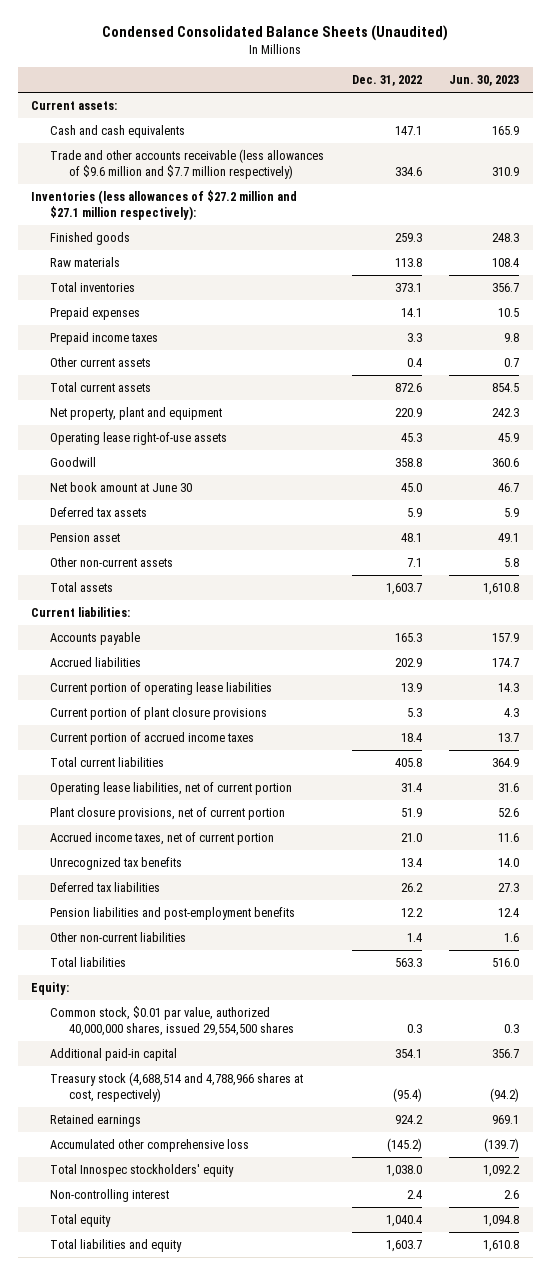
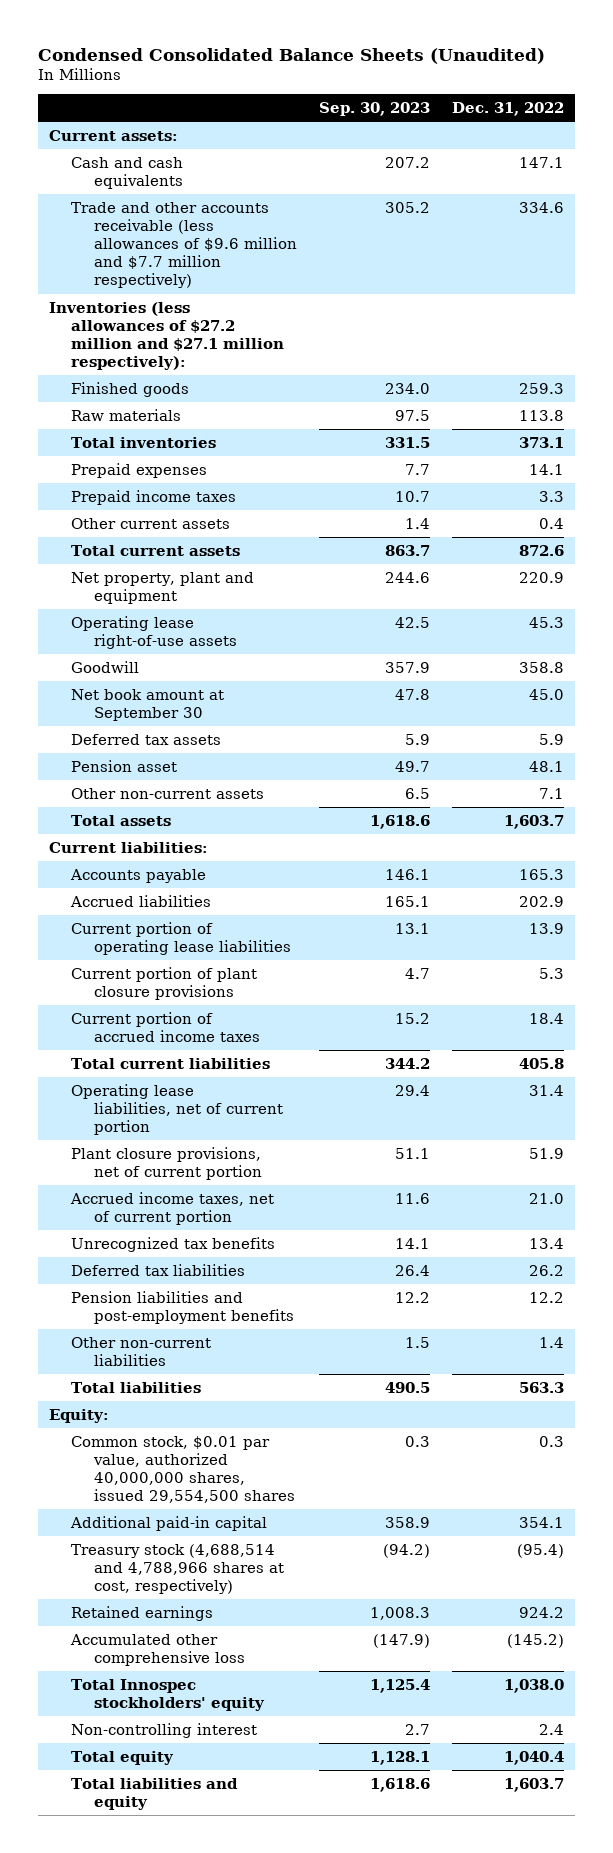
- | Dec. 31, 2022 | Jun. 30, 2023
+ | Sep. 30, 2023 | Dec. 31, 2022
- Net book amount at June 30 | 45.0 | 46.7
+ Net book amount at September 30 | 47.8 | 45.0

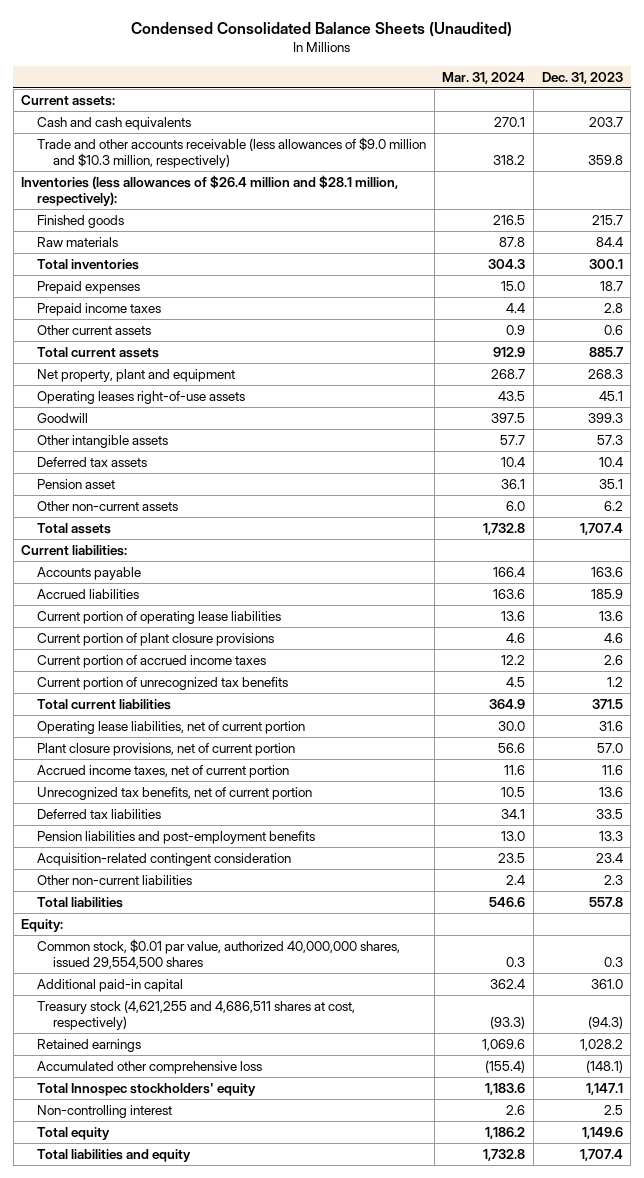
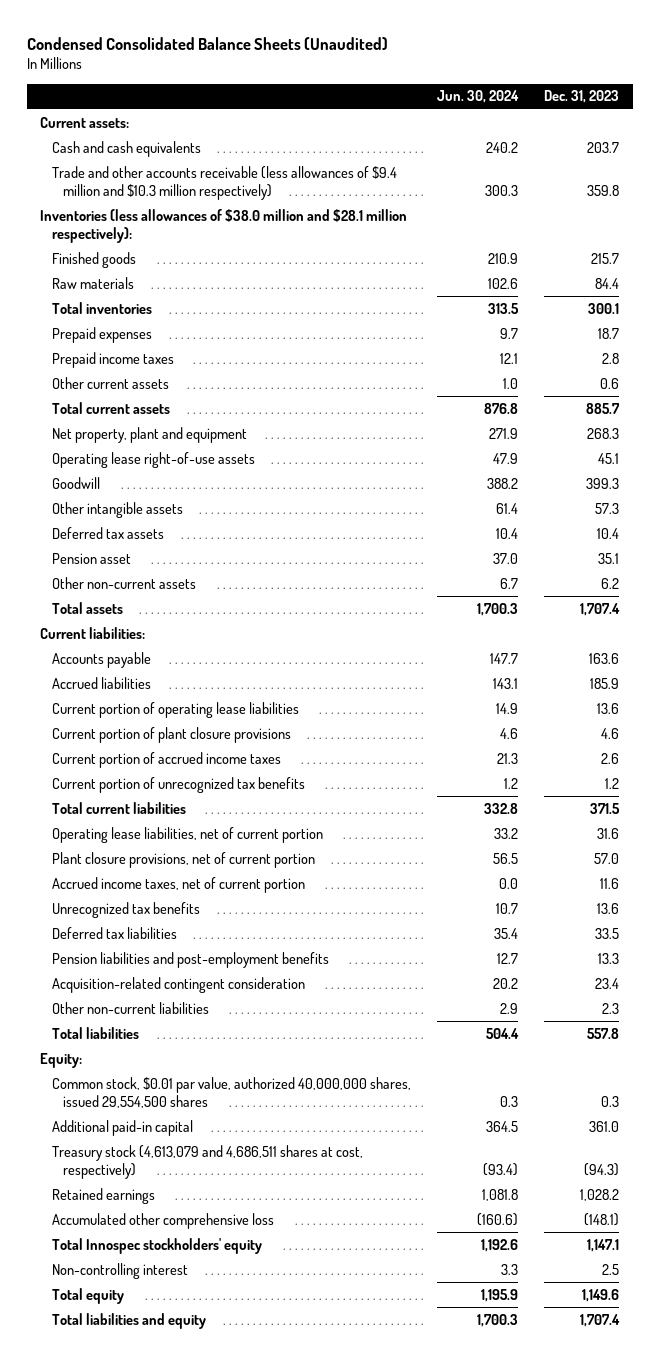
- | Mar. 31, 2024 | Dec. 31, 2023
+ | Jun. 30, 2024 | Dec. 31, 2023
- Trade and other accounts receivable (less allowances of $9.0 million and $10.3 million, respectively) | 318.2 | 359.8
- Inventories (less allowances of $26.4 million and $28.1 million, respectively):
+ Trade and other accounts receivable (less allowances of $9.4 million and $10.3 million respectively) | 300.3 | 359.8
+ Inventories (less allowances of $38.0 million and $28.1 million respectively):
- Operating leases right-of-use assets | 43.5 | 45.1
+ Operating lease right-of-use assets | 47.9 | 45.1
- Unrecognized tax benefits, net of current portion | 10.5 | 13.6
+ Unrecognized tax benefits | 10.7 | 13.6
- Treasury stock (4,621,255 and 4,686,511 shares at cost, respectively) | (93.3) | (94.3)
+ Treasury stock (4,613,079 and 4,686,511 shares at cost, respectively) | (93.4) | (94.3)

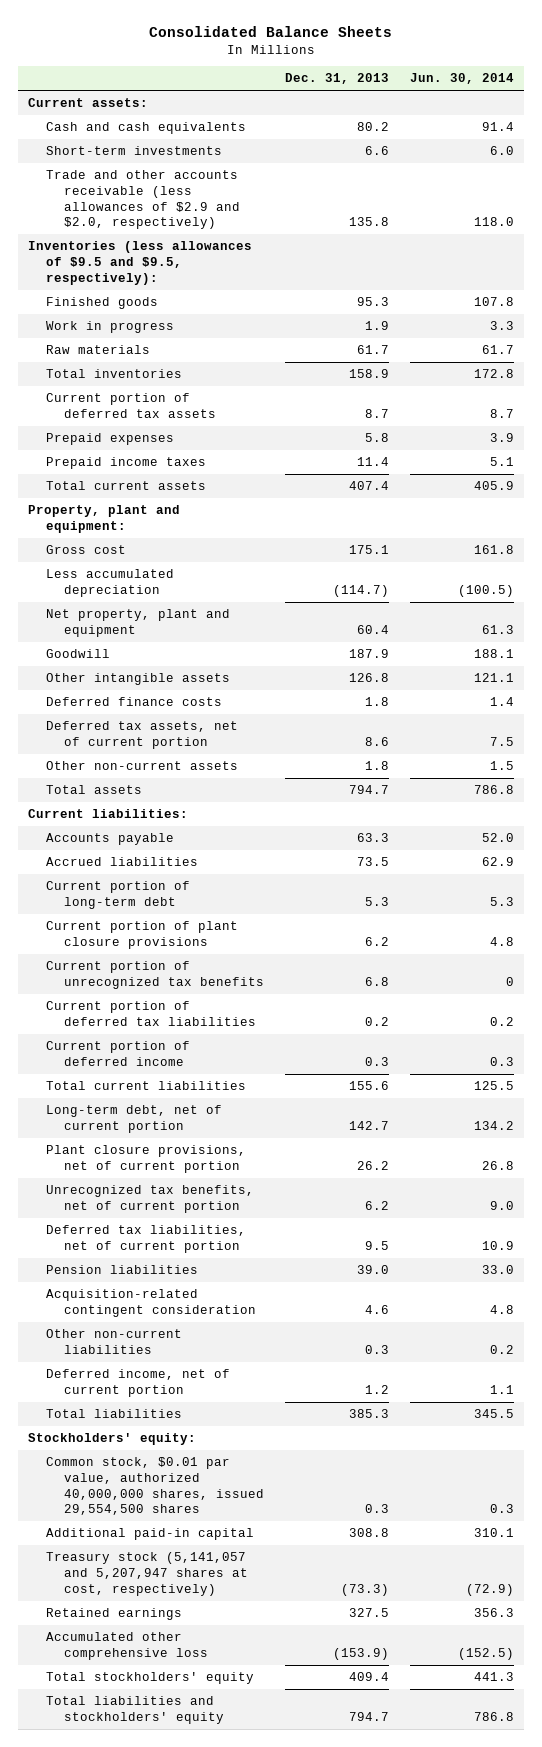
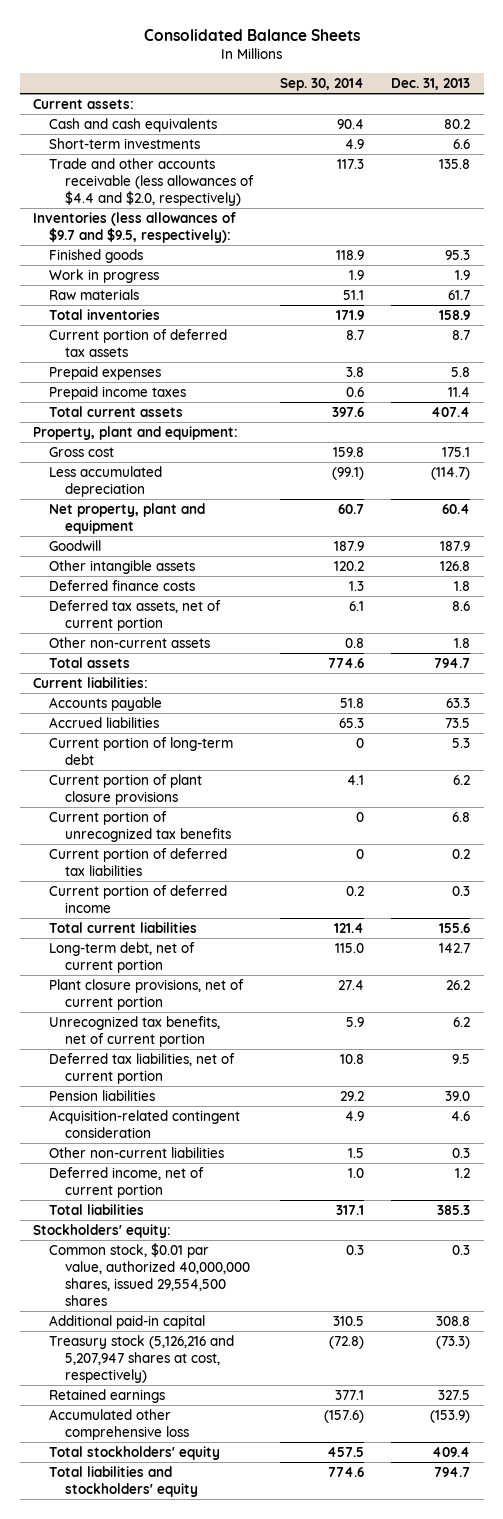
- | Dec. 31, 2013 | Jun. 30, 2014
+ | Sep. 30, 2014 | Dec. 31, 2013
- Trade and other accounts receivable (less allowances of $2.9 and $2.0, respectively) | 135.8 | 118.0
- Inventories (less allowances of $9.5 and $9.5, respectively):
+ Trade and other accounts receivable (less allowances of $4.4 and $2.0, respectively) | 117.3 | 135.8
+ Inventories (less allowances of $9.7 and $9.5, respectively):
- Treasury stock (5,141,057 and 5,207,947 shares at cost, respectively) | (73.3) | (72.9)
+ Treasury stock (5,126,216 and 5,207,947 shares at cost, respectively) | (72.8) | (73.3)

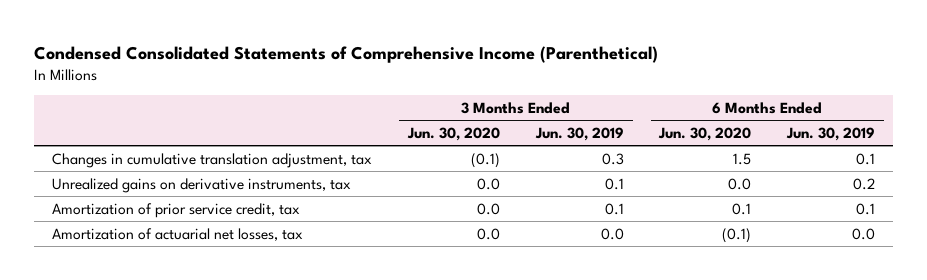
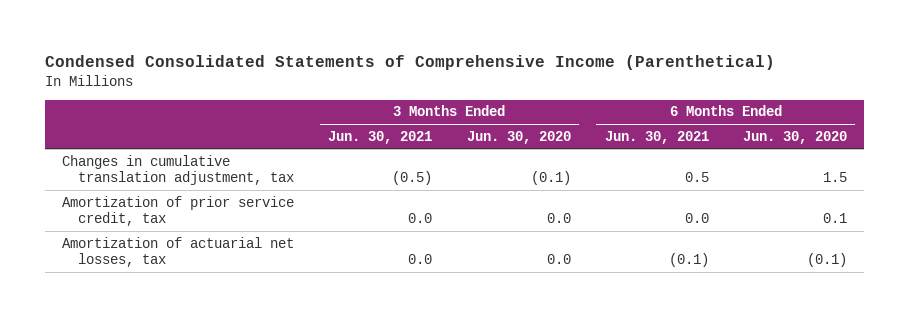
- | 3 Months Ended Jun. 30, 2020 | 3 Months Ended Jun. 30, 2019 | 6 Months Ended Jun. 30, 2020 | 6 Months Ended Jun. 30, 2019
+ | 3 Months Ended Jun. 30, 2021 | 3 Months Ended Jun. 30, 2020 | 6 Months Ended Jun. 30, 2021 | 6 Months Ended Jun. 30, 2020
- Unrealized gains on derivative instruments, tax | 0.0 | 0.1 | 0.0 | 0.2

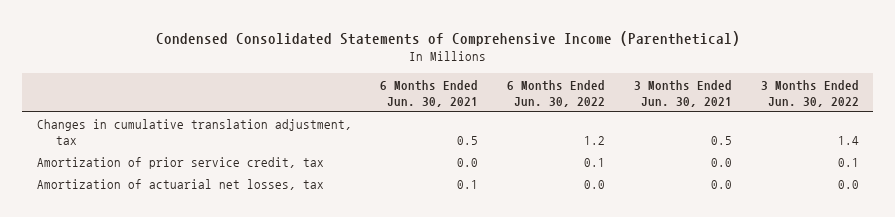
- | 3 Months Ended Jun. 30, 2021 | 3 Months Ended Jun. 30, 2020 | 6 Months Ended Jun. 30, 2021 | 6 Months Ended Jun. 30, 2020
+ | 6 Months Ended Jun. 30, 2021 | 6 Months Ended Jun. 30, 2022 | 3 Months Ended Jun. 30, 2021 | 3 Months Ended Jun. 30, 2022
- Changes in cumulative translation adjustment, tax | (0.5) | (0.1) | 0.5 | 1.5
+ Changes in cumulative translation adjustment, tax | 0.5 | 1.2 | 0.5 | 1.4
- Amortization of actuarial net losses, tax | 0.0 | 0.0 | (0.1) | (0.1)
+ Amortization of actuarial net losses, tax | 0.1 | 0.0 | 0.0 | 0.0

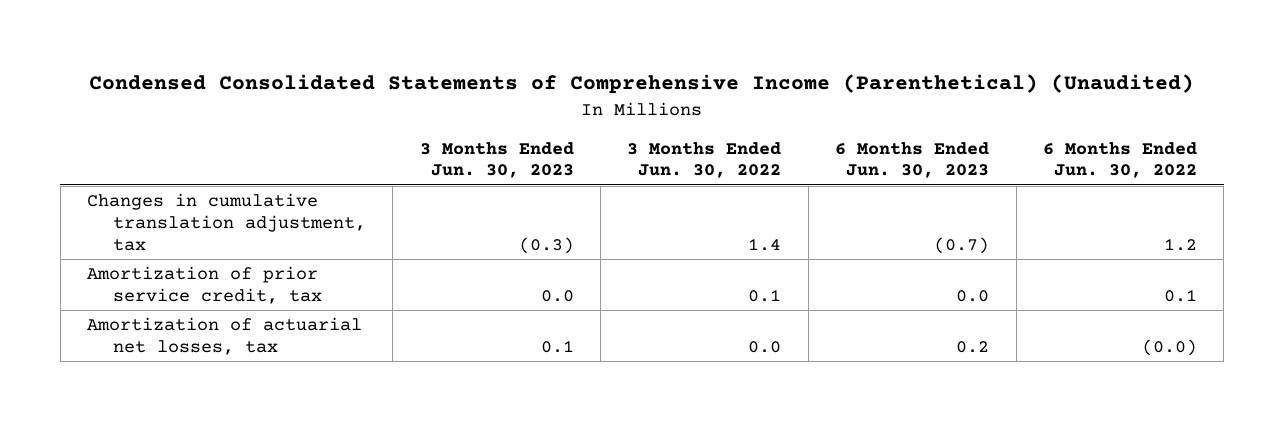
- Condensed Consolidated Statements of Comprehensive Income (Parenthetical)
+ Condensed Consolidated Statements of Comprehensive Income (Parenthetical) (Unaudited)
- | 6 Months Ended Jun. 30, 2021 | 6 Months Ended Jun. 30, 2022 | 3 Months Ended Jun. 30, 2021 | 3 Months Ended Jun. 30, 2022
+ | 3 Months Ended Jun. 30, 2023 | 3 Months Ended Jun. 30, 2022 | 6 Months Ended Jun. 30, 2023 | 6 Months Ended Jun. 30, 2022
- Amortization of actuarial net losses, tax | 0.1 | 0.0 | 0.0 | 0.0
+ Amortization of actuarial net losses, tax | 0.1 | 0.0 | 0.2 | (0.0)

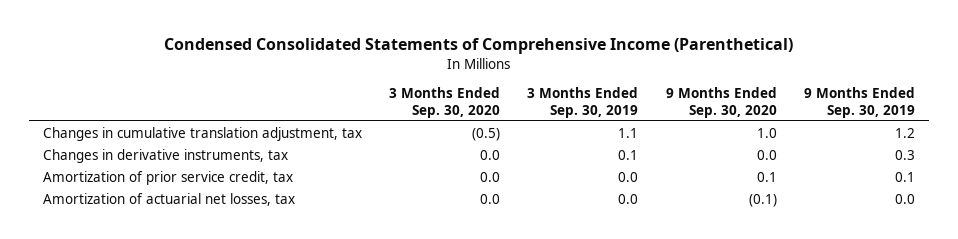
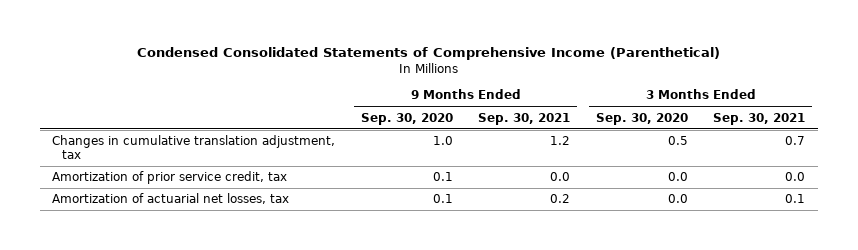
- | 3 Months Ended Sep. 30, 2020 | 3 Months Ended Sep. 30, 2019 | 9 Months Ended Sep. 30, 2020 | 9 Months Ended Sep. 30, 2019
+ | 9 Months Ended Sep. 30, 2020 | 9 Months Ended Sep. 30, 2021 | 3 Months Ended Sep. 30, 2020 | 3 Months Ended Sep. 30, 2021
- Changes in cumulative translation adjustment, tax | (0.5) | 1.1 | 1.0 | 1.2
- Changes in derivative instruments, tax | 0.0 | 0.1 | 0.0 | 0.3
+ Changes in cumulative translation adjustment, tax | 1.0 | 1.2 | 0.5 | 0.7
- Amortization of actuarial net losses, tax | 0.0 | 0.0 | (0.1) | 0.0
+ Amortization of actuarial net losses, tax | 0.1 | 0.2 | 0.0 | 0.1

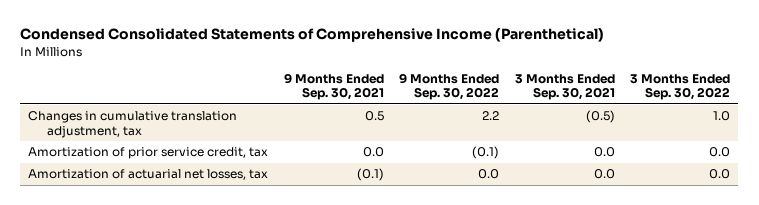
- | 9 Months Ended Sep. 30, 2020 | 9 Months Ended Sep. 30, 2021 | 3 Months Ended Sep. 30, 2020 | 3 Months Ended Sep. 30, 2021
+ | 9 Months Ended Sep. 30, 2021 | 9 Months Ended Sep. 30, 2022 | 3 Months Ended Sep. 30, 2021 | 3 Months Ended Sep. 30, 2022
- Changes in cumulative translation adjustment, tax | 1.0 | 1.2 | 0.5 | 0.7
+ Changes in cumulative translation adjustment, tax | 0.5 | 2.2 | (0.5) | 1.0
- Amortization of actuarial net losses, tax | 0.1 | 0.2 | 0.0 | 0.1
+ Amortization of actuarial net losses, tax | (0.1) | 0.0 | 0.0 | 0.0

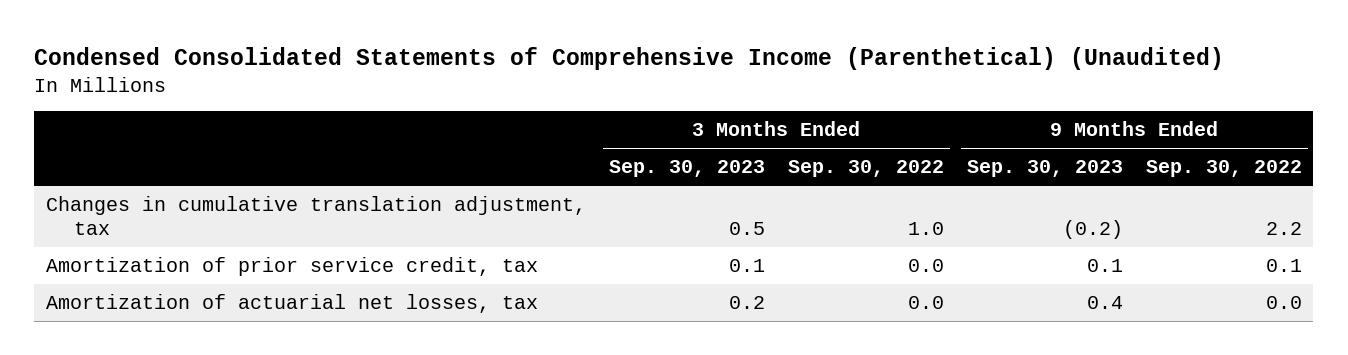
- Condensed Consolidated Statements of Comprehensive Income (Parenthetical)
+ Condensed Consolidated Statements of Comprehensive Income (Parenthetical) (Unaudited)
- | 9 Months Ended Sep. 30, 2021 | 9 Months Ended Sep. 30, 2022 | 3 Months Ended Sep. 30, 2021 | 3 Months Ended Sep. 30, 2022
+ | 3 Months Ended Sep. 30, 2023 | 3 Months Ended Sep. 30, 2022 | 9 Months Ended Sep. 30, 2023 | 9 Months Ended Sep. 30, 2022
- Amortization of prior service credit, tax | 0.0 | (0.1) | 0.0 | 0.0
+ Amortization of prior service credit, tax | 0.1 | 0.0 | 0.1 | 0.1

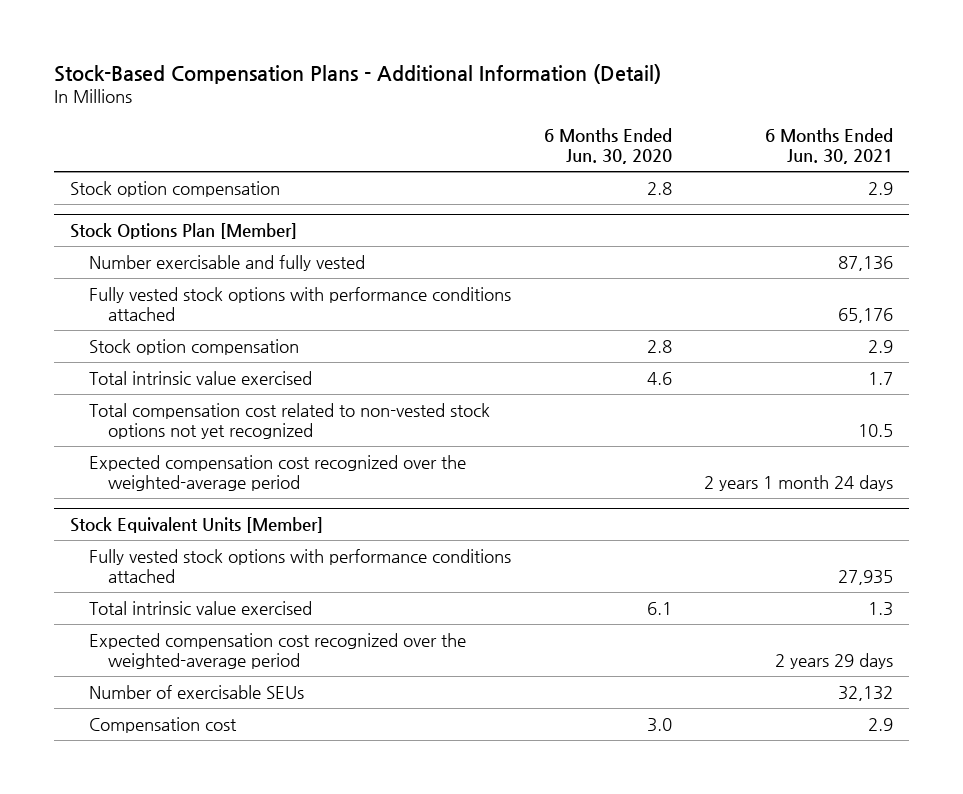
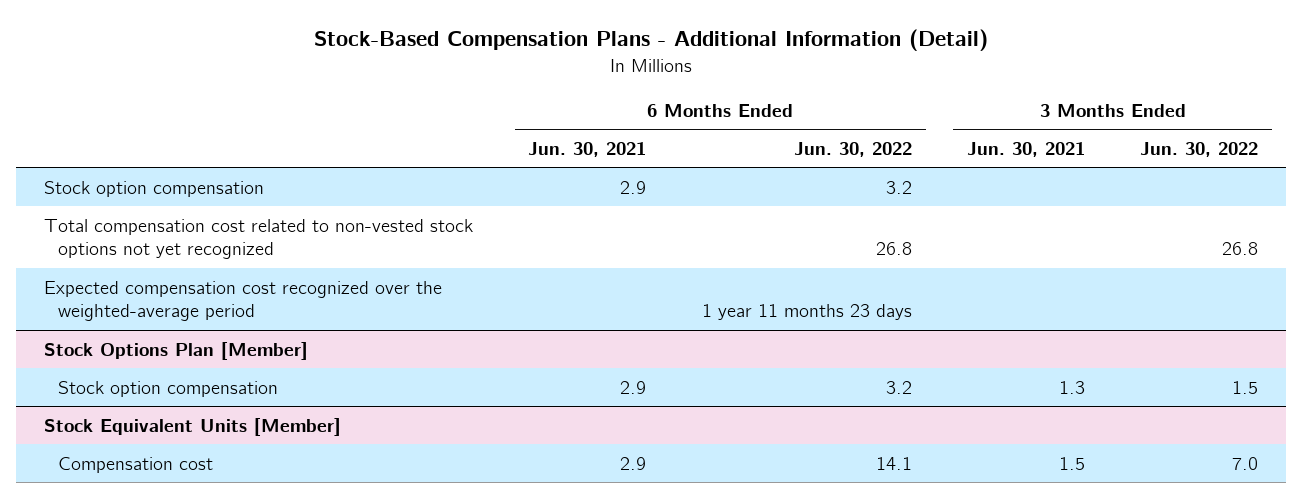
- | 6 Months Ended Jun. 30, 2020 | 6 Months Ended Jun. 30, 2021
+ | 6 Months Ended Jun. 30, 2021 | 6 Months Ended Jun. 30, 2022 | 3 Months Ended Jun. 30, 2021 | 3 Months Ended Jun. 30, 2022
+ Total compensation cost related to non-vested stock options not yet recognized | | 26.8 | | 26.8
+ Expected compensation cost recognized over the weighted-average period | | 1 year 11 months 23 days | |
@ Stock Options Plan [Member]
- Number exercisable and fully vested | | 87,136
- Fully vested stock options with performance conditions attached | | 65,176
- Total intrinsic value exercised | 4.6 | 1.7
- Total compensation cost related to non-vested stock options not yet recognized | | 10.5
- Expected compensation cost recognized over the weighted-average period | | 2 years 1 month 24 days
@ Stock Equivalent Units [Member]
- Fully vested stock options with performance conditions attached | | 27,935
- Total intrinsic value exercised | 6.1 | 1.3
- Expected compensation cost recognized over the weighted-average period | | 2 years 29 days
- Number of exercisable SEUs | | 32,132

